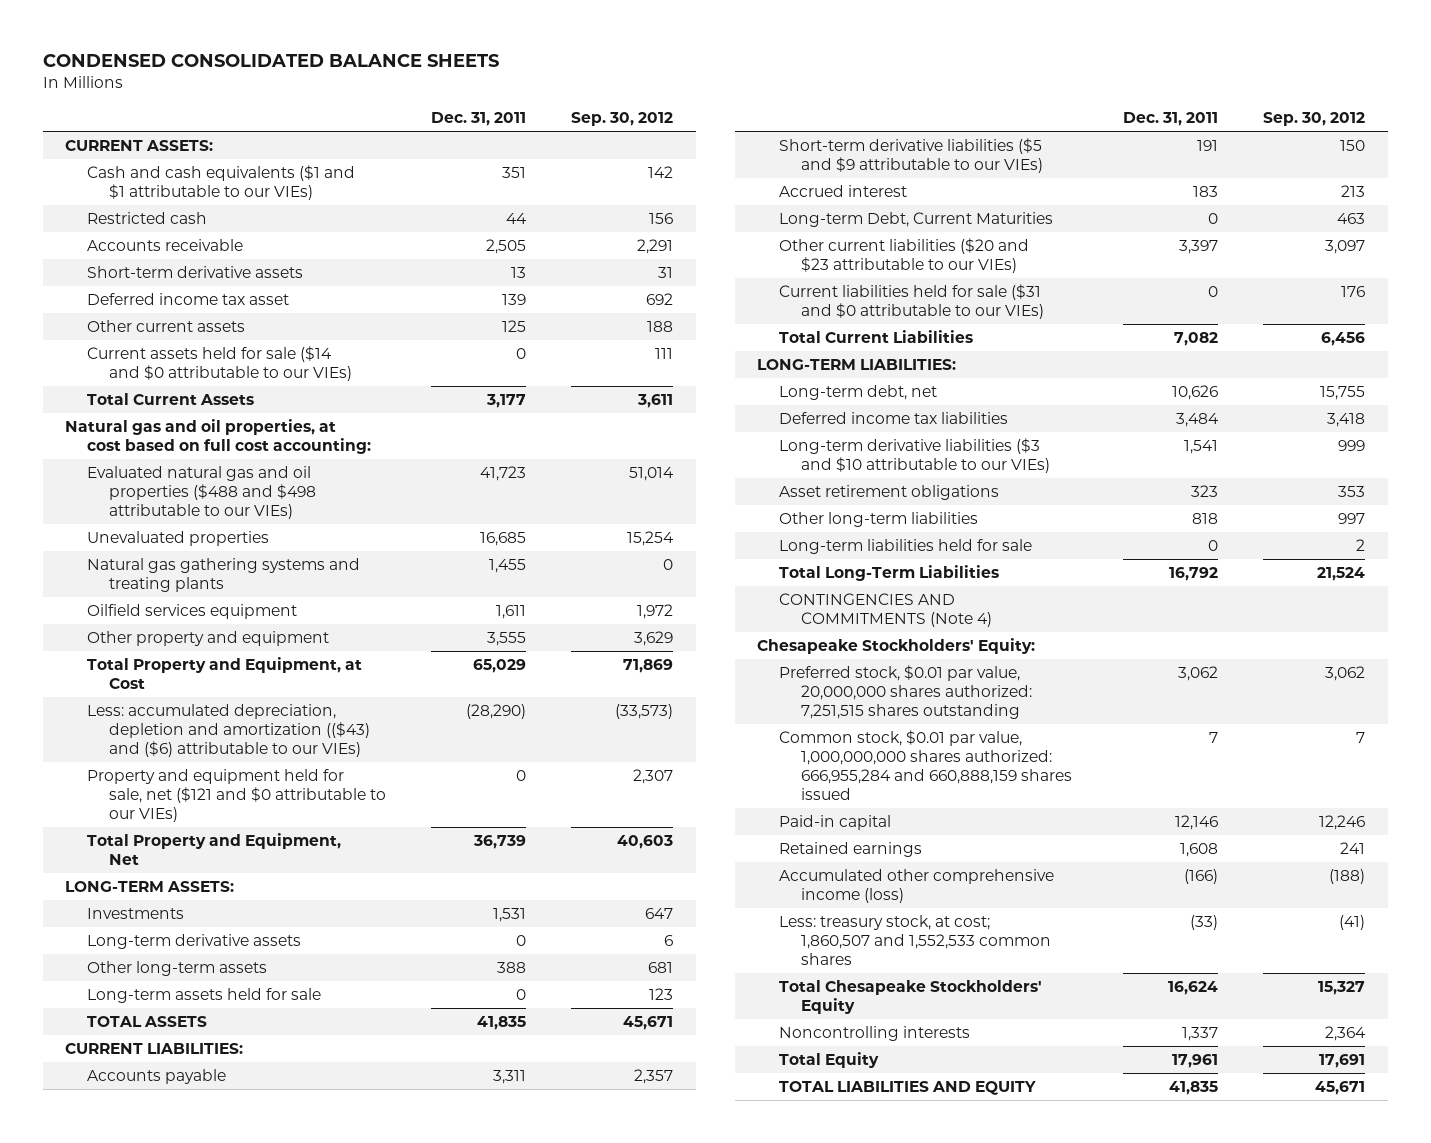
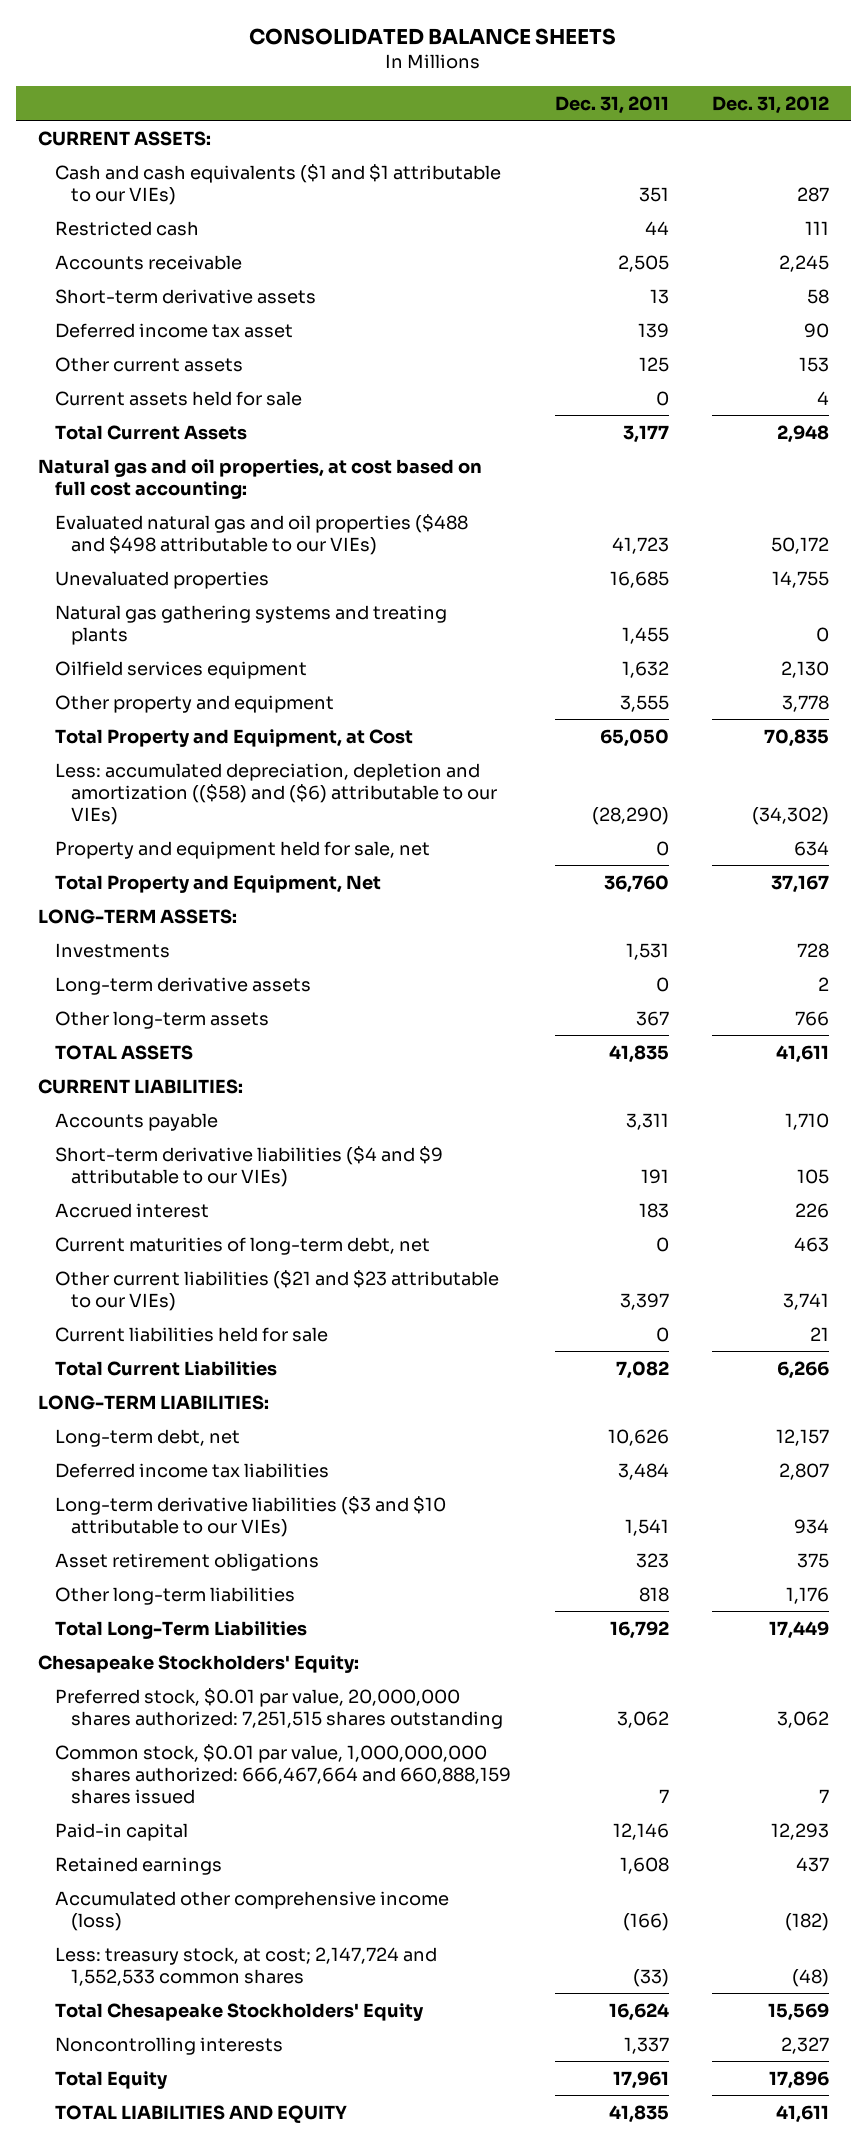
- CONDENSED CONSOLIDATED BALANCE SHEETS
+ CONSOLIDATED BALANCE SHEETS
- | Dec. 31, 2011 | Sep. 30, 2012
+ | Dec. 31, 2011 | Dec. 31, 2012
- Current assets held for sale ($14 and $0 attributable to our VIEs) | 0 | 111
+ Current assets held for sale | 0 | 4
- Oilfield services equipment | 1,611 | 1,972
+ Oilfield services equipment | 1,632 | 2,130
- Total Property and Equipment, at Cost | 65,029 | 71,869
- Less: accumulated depreciation, depletion and amortization (($43) and ($6) attributable to our VIEs) | (28,290) | (33,573)
- Property and equipment held for sale, net ($121 and $0 attributable to our VIEs) | 0 | 2,307
- Total Property and Equipment, Net | 36,739 | 40,603
+ Total Property and Equipment, at Cost | 65,050 | 70,835
+ Less: accumulated depreciation, depletion and amortization (($58) and ($6) attributable to our VIEs) | (28,290) | (34,302)
+ Property and equipment held for sale, net | 0 | 634
+ Total Property and Equipment, Net | 36,760 | 37,167
- Other long-term assets | 388 | 681
- Long-term assets held for sale | 0 | 123
+ Other long-term assets | 367 | 766
- Short-term derivative liabilities ($5 and $9 attributable to our VIEs) | 191 | 150
+ Short-term derivative liabilities ($4 and $9 attributable to our VIEs) | 191 | 105
- Long-term Debt, Current Maturities | 0 | 463
- Other current liabilities ($20 and $23 attributable to our VIEs) | 3,397 | 3,097
- Current liabilities held for sale ($31 and $0 attributable to our VIEs) | 0 | 176
+ Current maturities of long-term debt, net | 0 | 463
+ Other current liabilities ($21 and $23 attributable to our VIEs) | 3,397 | 3,741
+ Current liabilities held for sale | 0 | 21
- Long-term liabilities held for sale | 0 | 2
- CONTINGENCIES AND COMMITMENTS (Note 4)
- Common stock, $0.01 par value, 1,000,000,000 shares authorized: 666,955,284 and 660,888,159 shares issued | 7 | 7
+ Common stock, $0.01 par value, 1,000,000,000 shares authorized: 666,467,664 and 660,888,159 shares issued | 7 | 7
- Less: treasury stock, at cost; 1,860,507 and 1,552,533 common shares | (33) | (41)
+ Less: treasury stock, at cost; 2,147,724 and 1,552,533 common shares | (33) | (48)

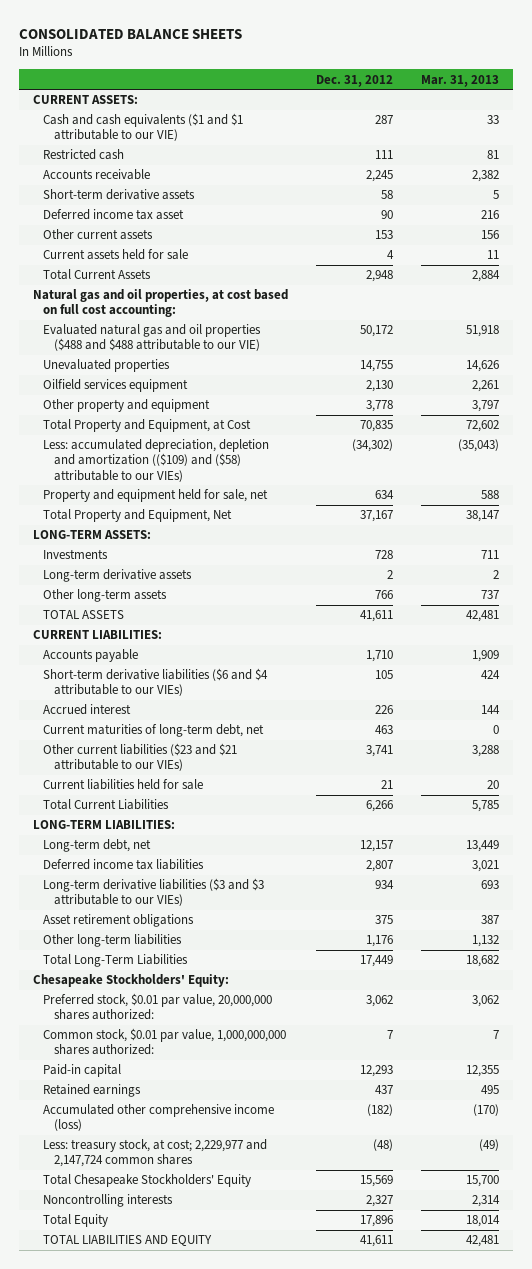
- | Dec. 31, 2011 | Dec. 31, 2012
+ | Dec. 31, 2012 | Mar. 31, 2013
- Cash and cash equivalents ($1 and $1 attributable to our VIEs) | 351 | 287
+ Cash and cash equivalents ($1 and $1 attributable to our VIE) | 287 | 33
- Evaluated natural gas and oil properties ($488 and $498 attributable to our VIEs) | 41,723 | 50,172
+ Evaluated natural gas and oil properties ($488 and $488 attributable to our VIE) | 50,172 | 51,918
- Natural gas gathering systems and treating plants | 1,455 | 0
- Less: accumulated depreciation, depletion and amortization (($58) and ($6) attributable to our VIEs) | (28,290) | (34,302)
+ Less: accumulated depreciation, depletion and amortization (($109) and ($58) attributable to our VIEs) | (34,302) | (35,043)
- Short-term derivative liabilities ($4 and $9 attributable to our VIEs) | 191 | 105
+ Short-term derivative liabilities ($6 and $4 attributable to our VIEs) | 105 | 424
- Other current liabilities ($21 and $23 attributable to our VIEs) | 3,397 | 3,741
+ Other current liabilities ($23 and $21 attributable to our VIEs) | 3,741 | 3,288
- Long-term derivative liabilities ($3 and $10 attributable to our VIEs) | 1,541 | 934
+ Long-term derivative liabilities ($3 and $3 attributable to our VIEs) | 934 | 693
- Preferred stock, $0.01 par value, 20,000,000 shares authorized: 7,251,515 shares outstanding | 3,062 | 3,062
- Common stock, $0.01 par value, 1,000,000,000 shares authorized: 666,467,664 and 660,888,159 shares issued | 7 | 7
+ Preferred stock, $0.01 par value, 20,000,000 shares authorized: | 3,062 | 3,062
+ Common stock, $0.01 par value, 1,000,000,000 shares authorized: | 7 | 7
- Less: treasury stock, at cost; 2,147,724 and 1,552,533 common shares | (33) | (48)
+ Less: treasury stock, at cost; 2,229,977 and 2,147,724 common shares | (48) | (49)

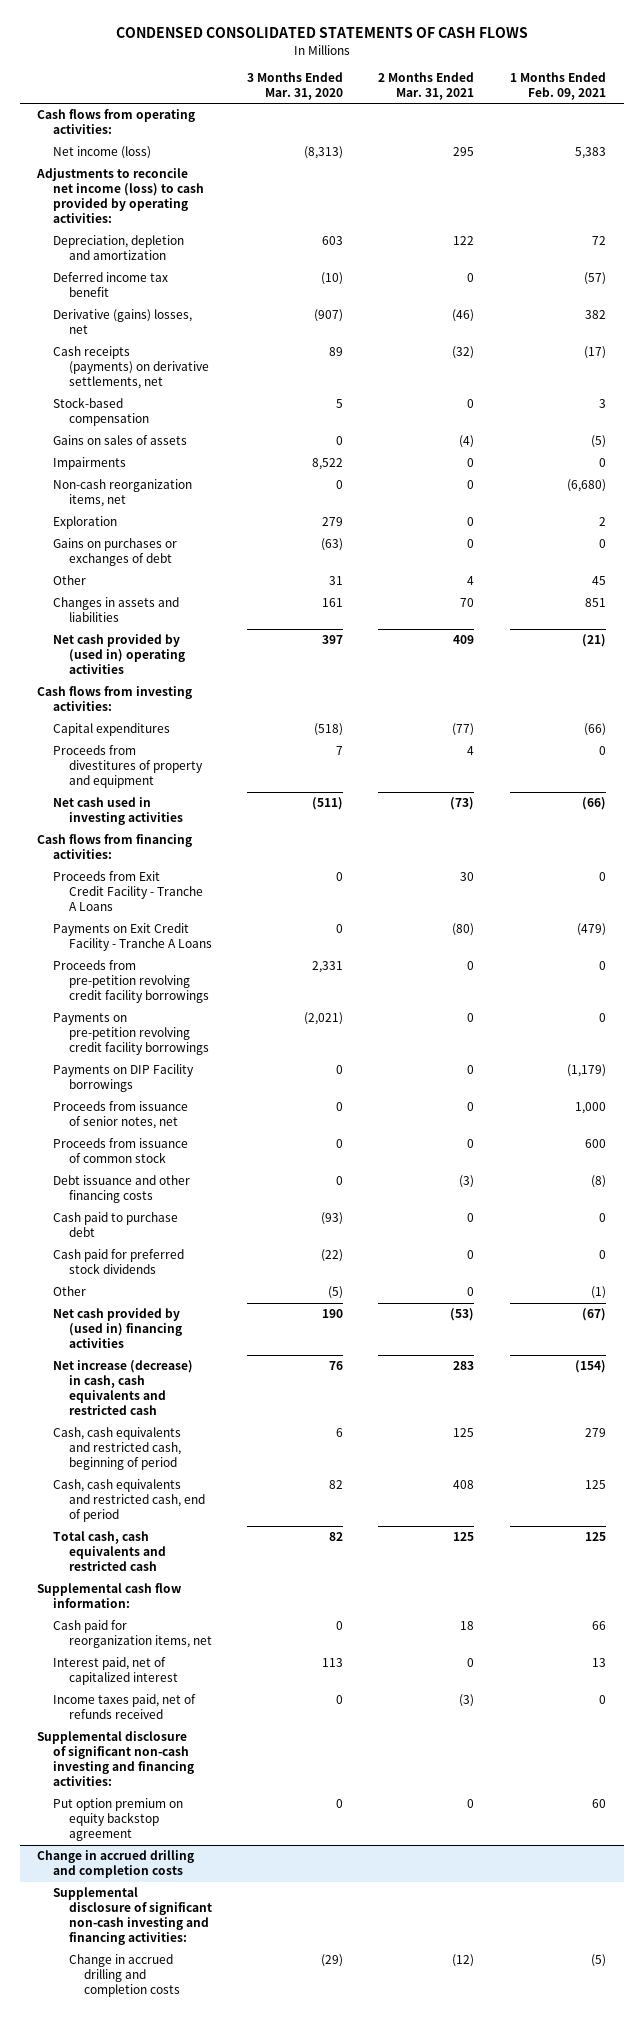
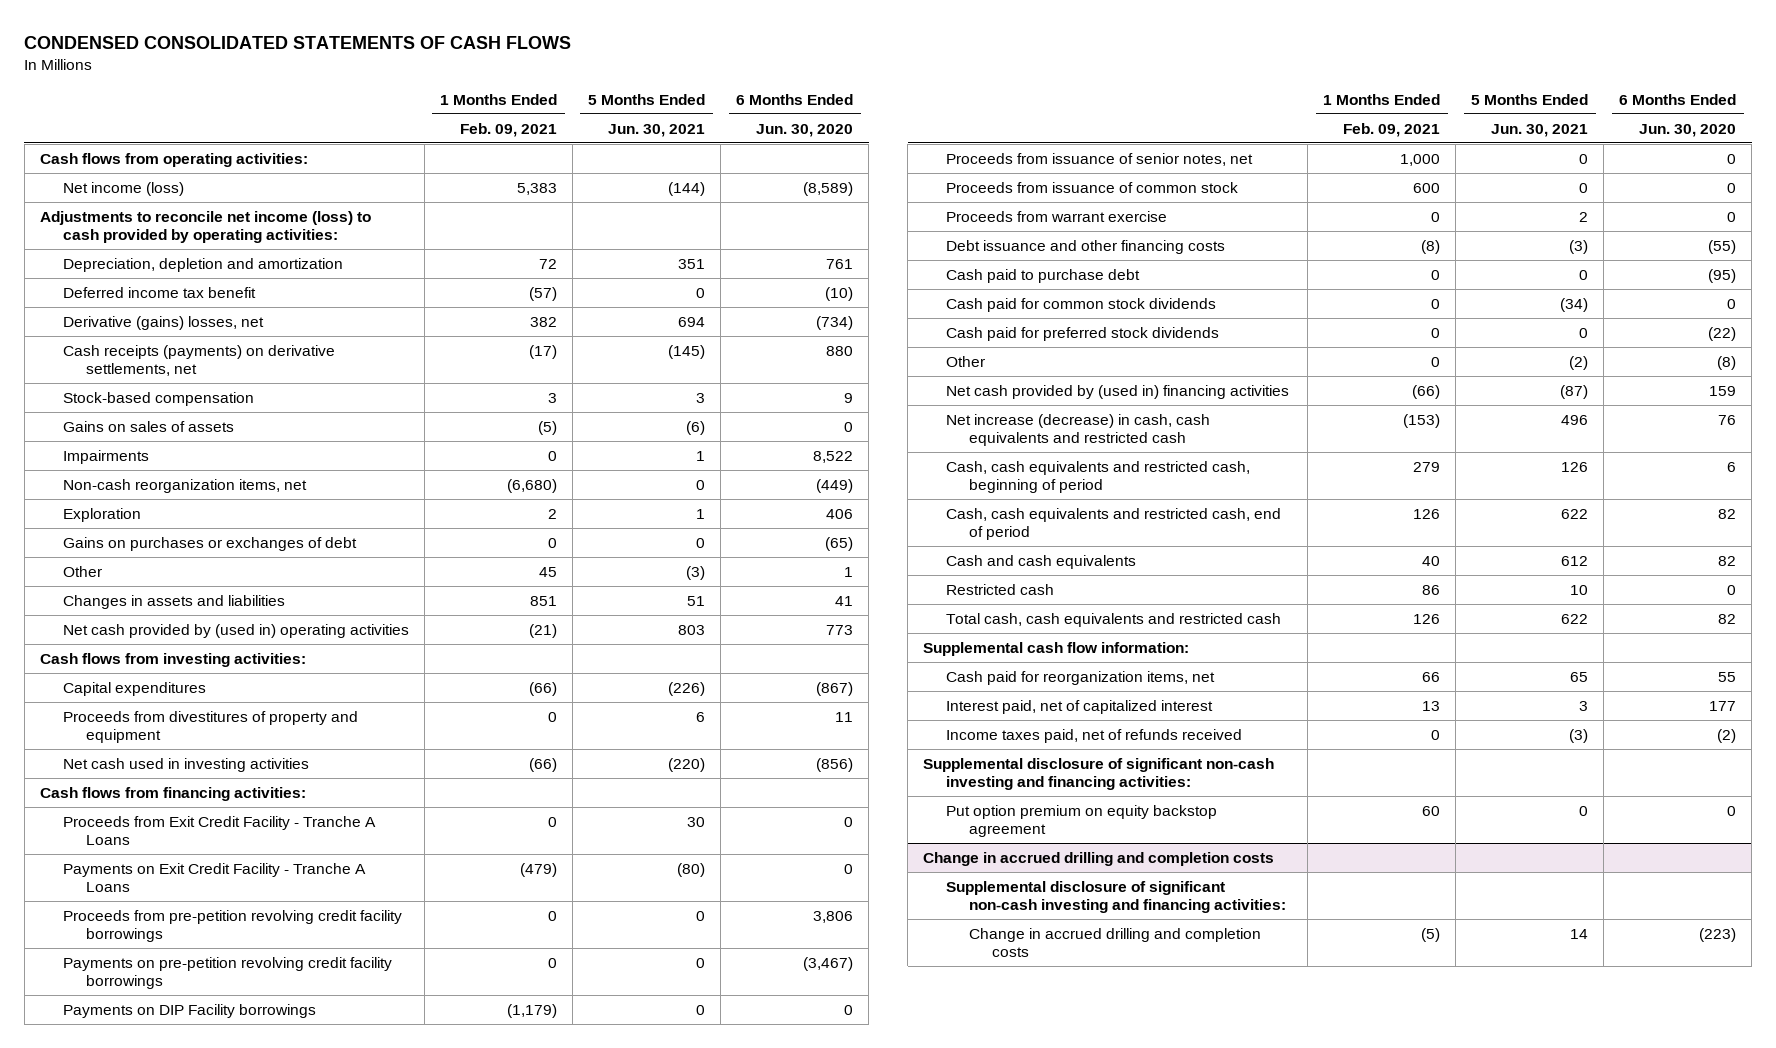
- | 3 Months Ended Mar. 31, 2020 | 2 Months Ended Mar. 31, 2021 | 1 Months Ended Feb. 09, 2021
+ | 1 Months Ended Feb. 09, 2021 | 5 Months Ended Jun. 30, 2021 | 6 Months Ended Jun. 30, 2020
+ Proceeds from warrant exercise | 0 | 2 | 0
+ Cash paid for common stock dividends | 0 | (34) | 0
- Other | (5) | 0 | (1)
- Net cash provided by (used in) financing activities | 190 | (53) | (67)
- Net increase (decrease) in cash, cash equivalents and restricted cash | 76 | 283 | (154)
+ Other | 0 | (2) | (8)
+ Net cash provided by (used in) financing activities | (66) | (87) | 159
+ Net increase (decrease) in cash, cash equivalents and restricted cash | (153) | 496 | 76
- Cash, cash equivalents and restricted cash, end of period | 82 | 408 | 125
- Total cash, cash equivalents and restricted cash | 82 | 125 | 125
+ Cash, cash equivalents and restricted cash, end of period | 126 | 622 | 82
+ Cash and cash equivalents | 40 | 612 | 82
+ Restricted cash | 86 | 10 | 0
+ Total cash, cash equivalents and restricted cash | 126 | 622 | 82

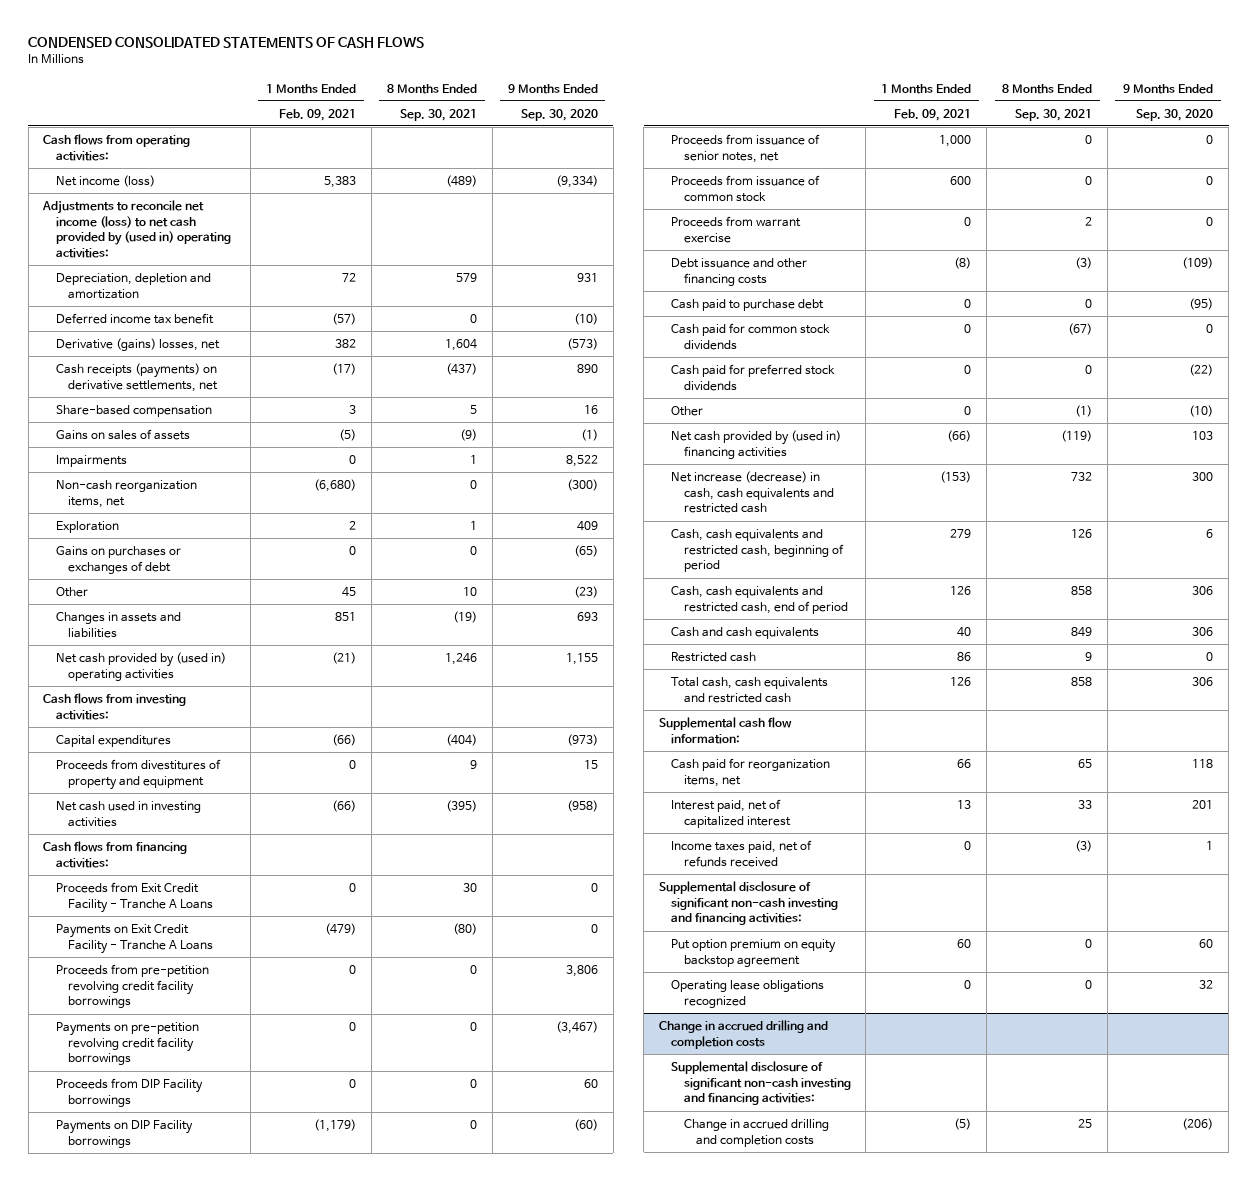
- | 1 Months Ended Feb. 09, 2021 | 5 Months Ended Jun. 30, 2021 | 6 Months Ended Jun. 30, 2020
+ | 1 Months Ended Feb. 09, 2021 | 8 Months Ended Sep. 30, 2021 | 9 Months Ended Sep. 30, 2020
- Adjustments to reconcile net income (loss) to cash provided by operating activities:
+ Adjustments to reconcile net income (loss) to net cash provided by (used in) operating activities:
- Stock-based compensation | 3 | 3 | 9
+ Share-based compensation | 3 | 5 | 16
+ Proceeds from DIP Facility borrowings | 0 | 0 | 60
+ Operating lease obligations recognized | 0 | 0 | 32

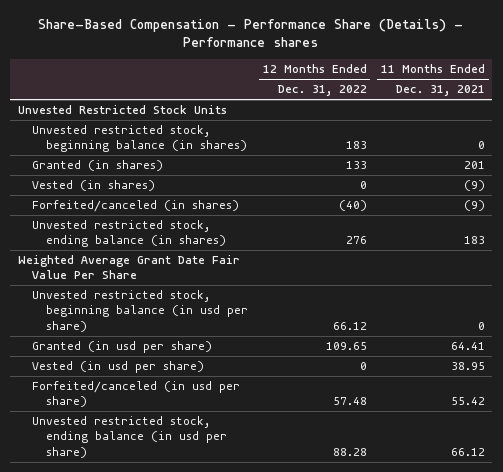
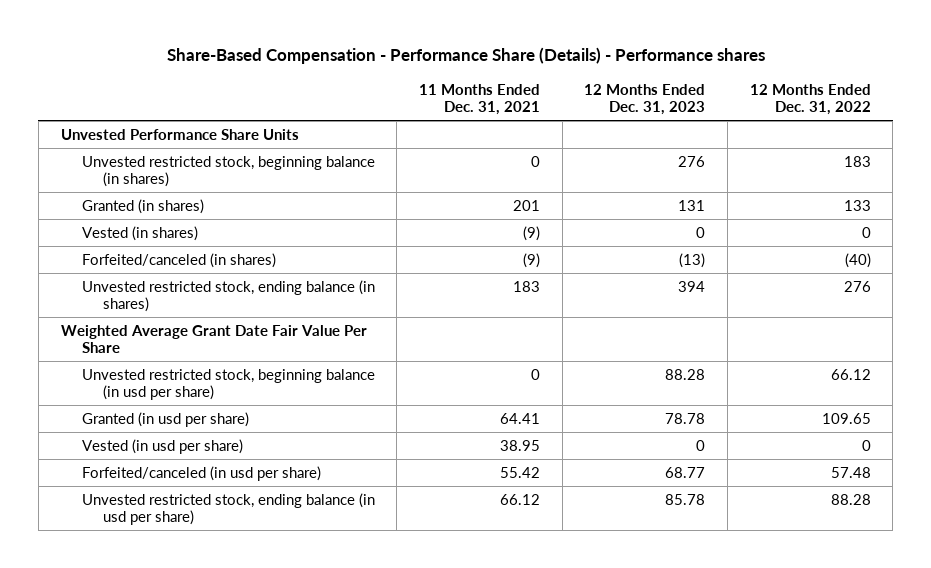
- | 12 Months Ended Dec. 31, 2022 | 11 Months Ended Dec. 31, 2021
+ | 11 Months Ended Dec. 31, 2021 | 12 Months Ended Dec. 31, 2023 | 12 Months Ended Dec. 31, 2022
- Unvested Restricted Stock Units
+ Unvested Performance Share Units

